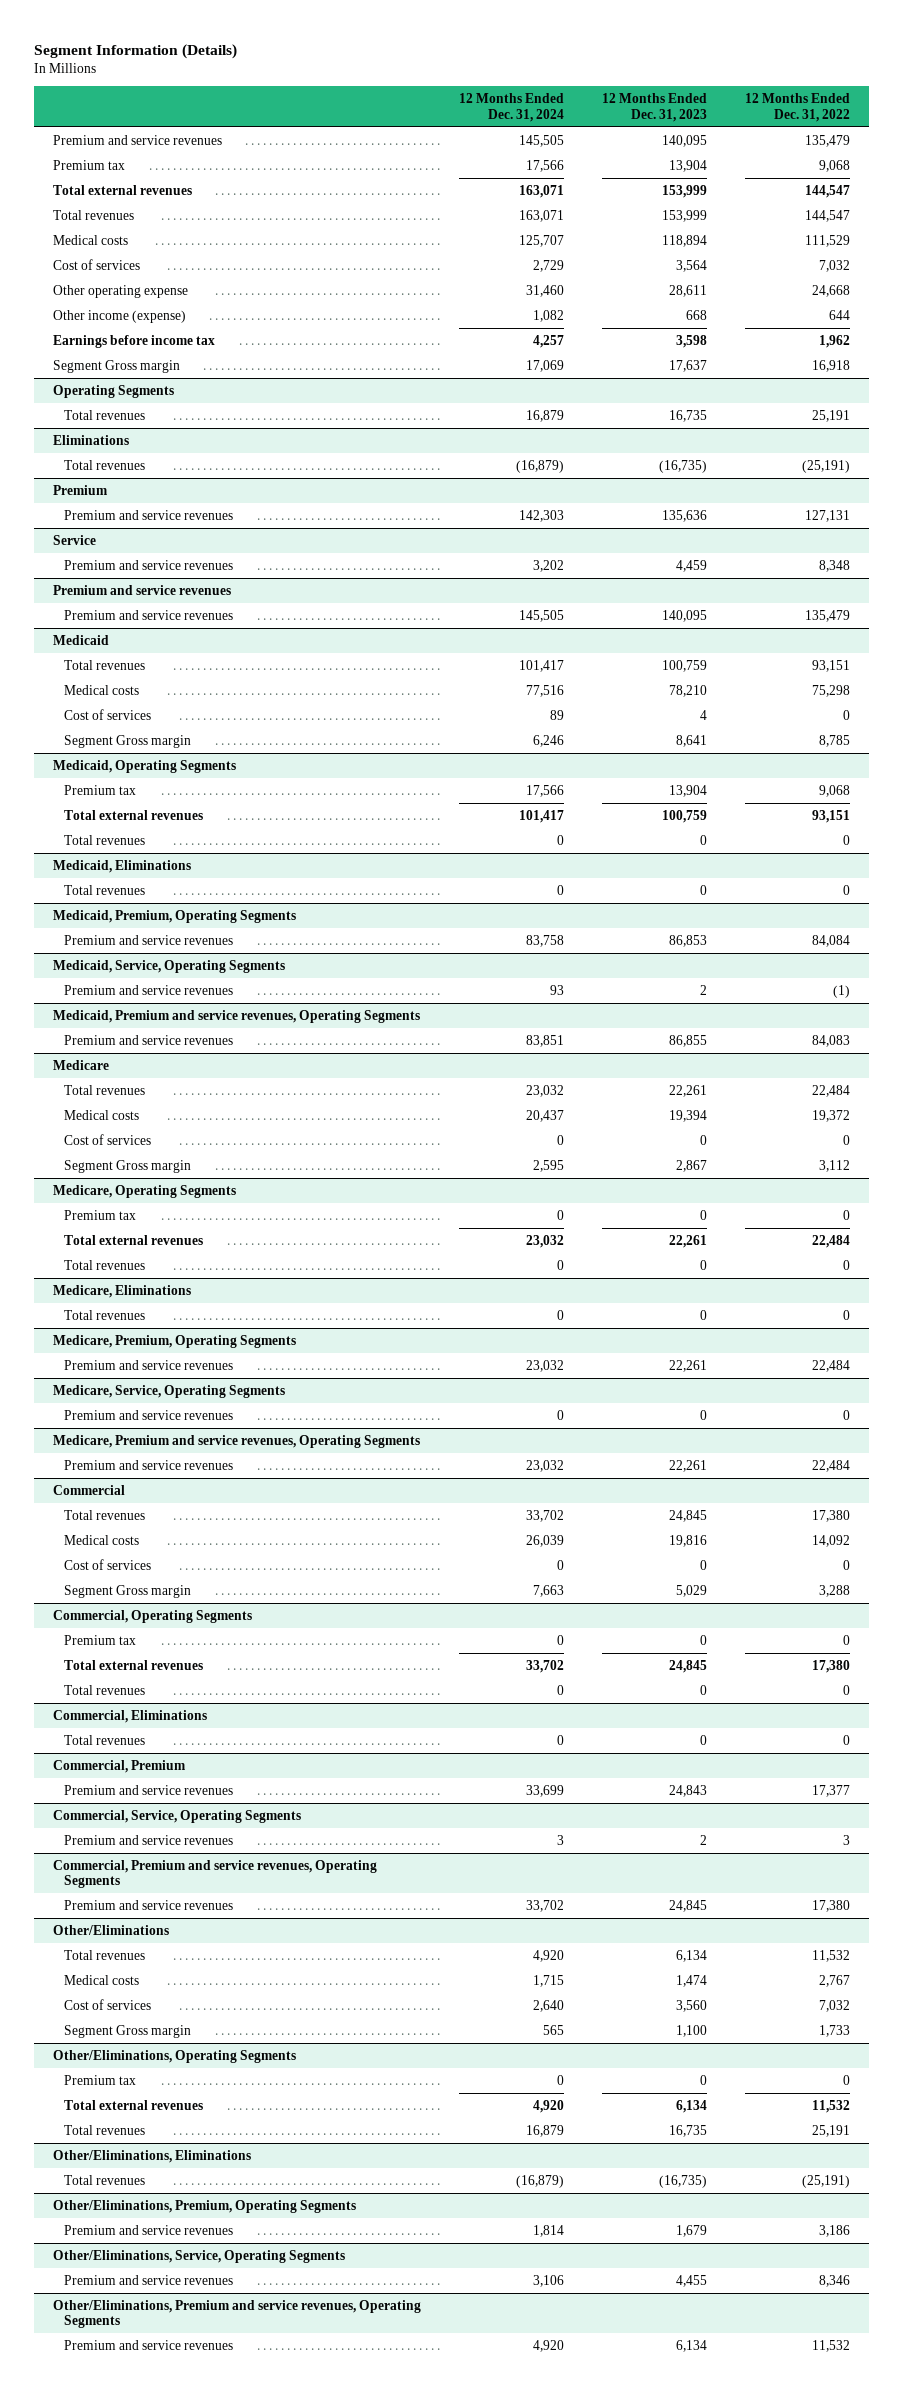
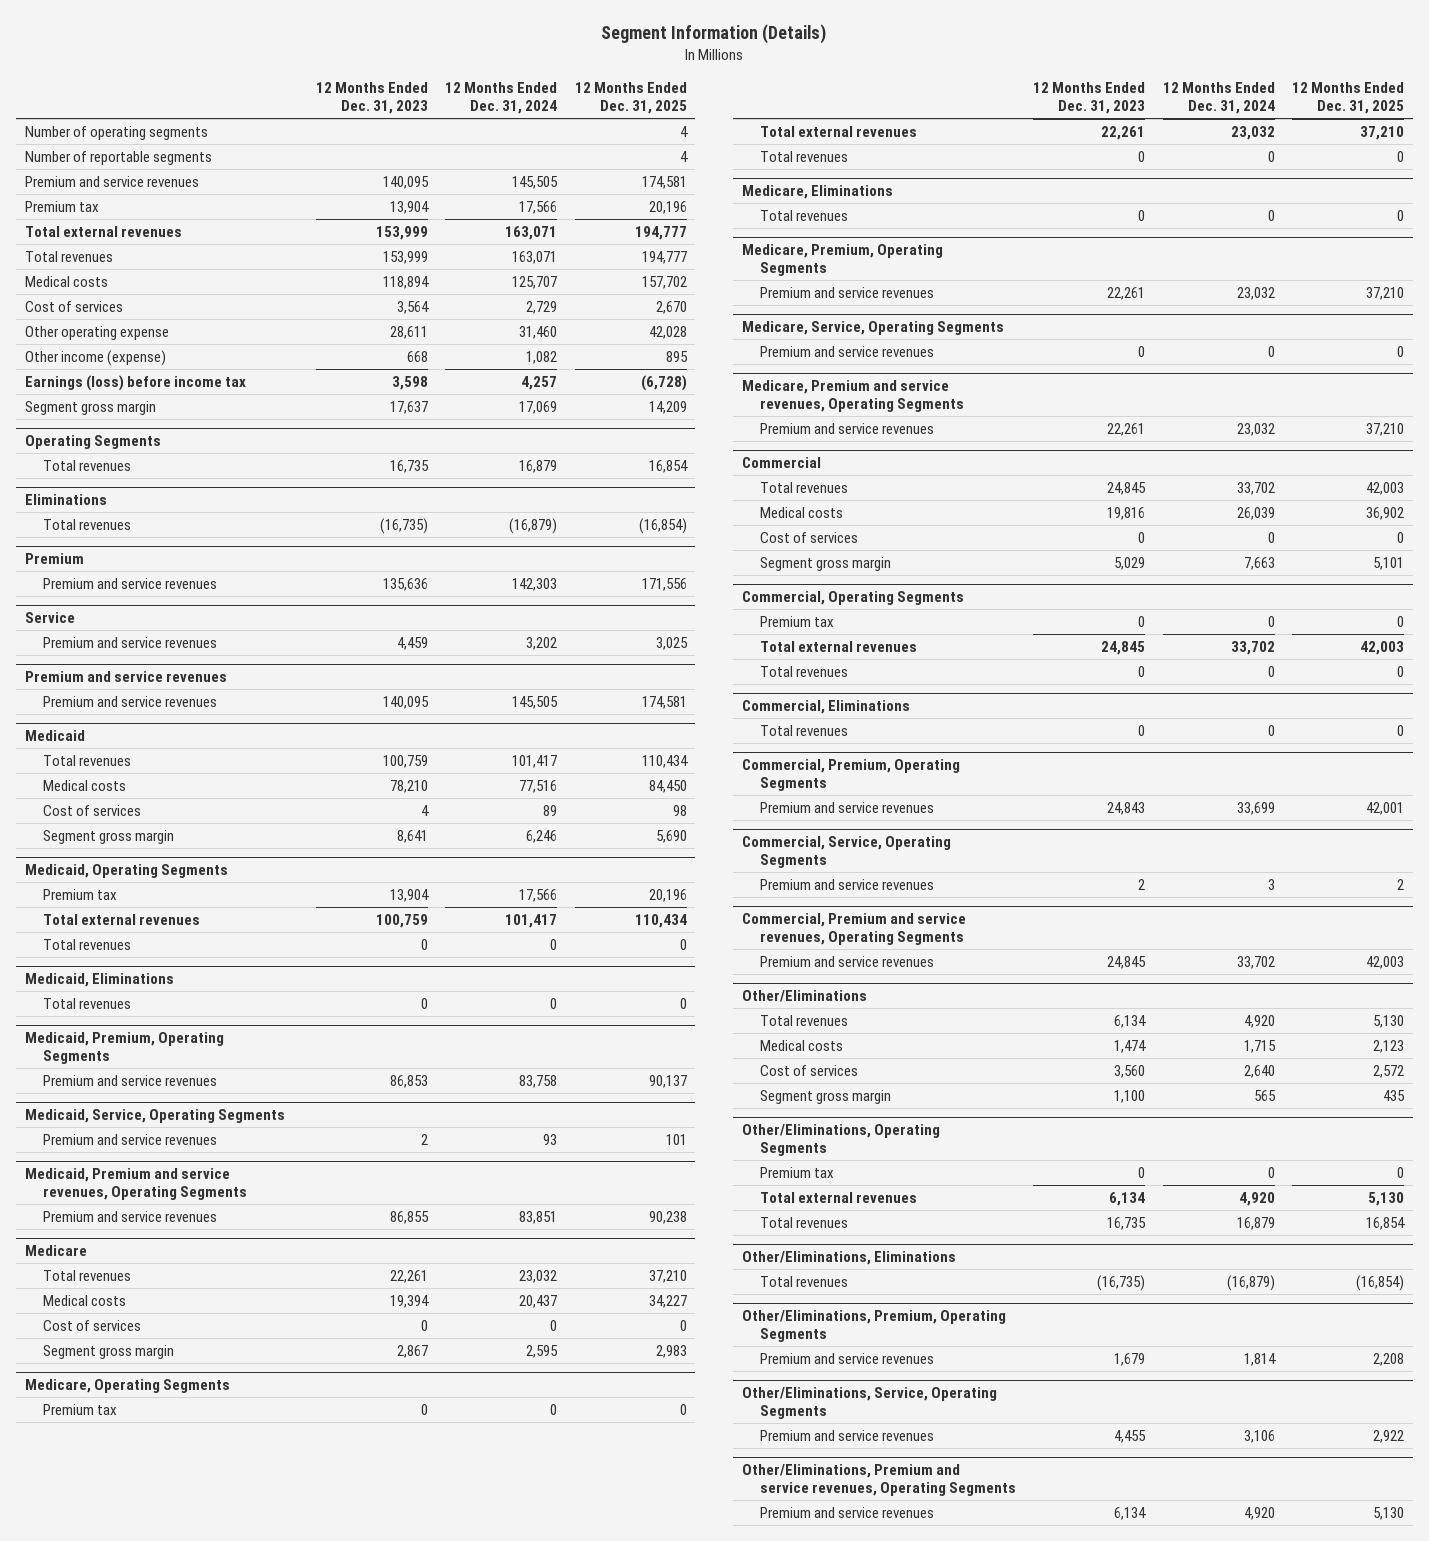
- | 12 Months Ended Dec. 31, 2024 | 12 Months Ended Dec. 31, 2023 | 12 Months Ended Dec. 31, 2022
+ | 12 Months Ended Dec. 31, 2023 | 12 Months Ended Dec. 31, 2024 | 12 Months Ended Dec. 31, 2025
+ Number of operating segments | | | 4
+ Number of reportable segments | | | 4
- Earnings before income tax | 4,257 | 3,598 | 1,962
- Segment Gross margin | 17,069 | 17,637 | 16,918
+ Earnings (loss) before income tax | 3,598 | 4,257 | (6,728)
+ Segment gross margin | 17,637 | 17,069 | 14,209
@ Medicaid
- Segment Gross margin | 6,246 | 8,641 | 8,785
+ Segment gross margin | 8,641 | 6,246 | 5,690
@ Medicare
- Segment Gross margin | 2,595 | 2,867 | 3,112
+ Segment gross margin | 2,867 | 2,595 | 2,983
@ Commercial
- Segment Gross margin | 7,663 | 5,029 | 3,288
+ Segment gross margin | 5,029 | 7,663 | 5,101
- Commercial, Premium
+ Commercial, Premium, Operating Segments
@ Other/Eliminations
- Segment Gross margin | 565 | 1,100 | 1,733
+ Segment gross margin | 1,100 | 565 | 435

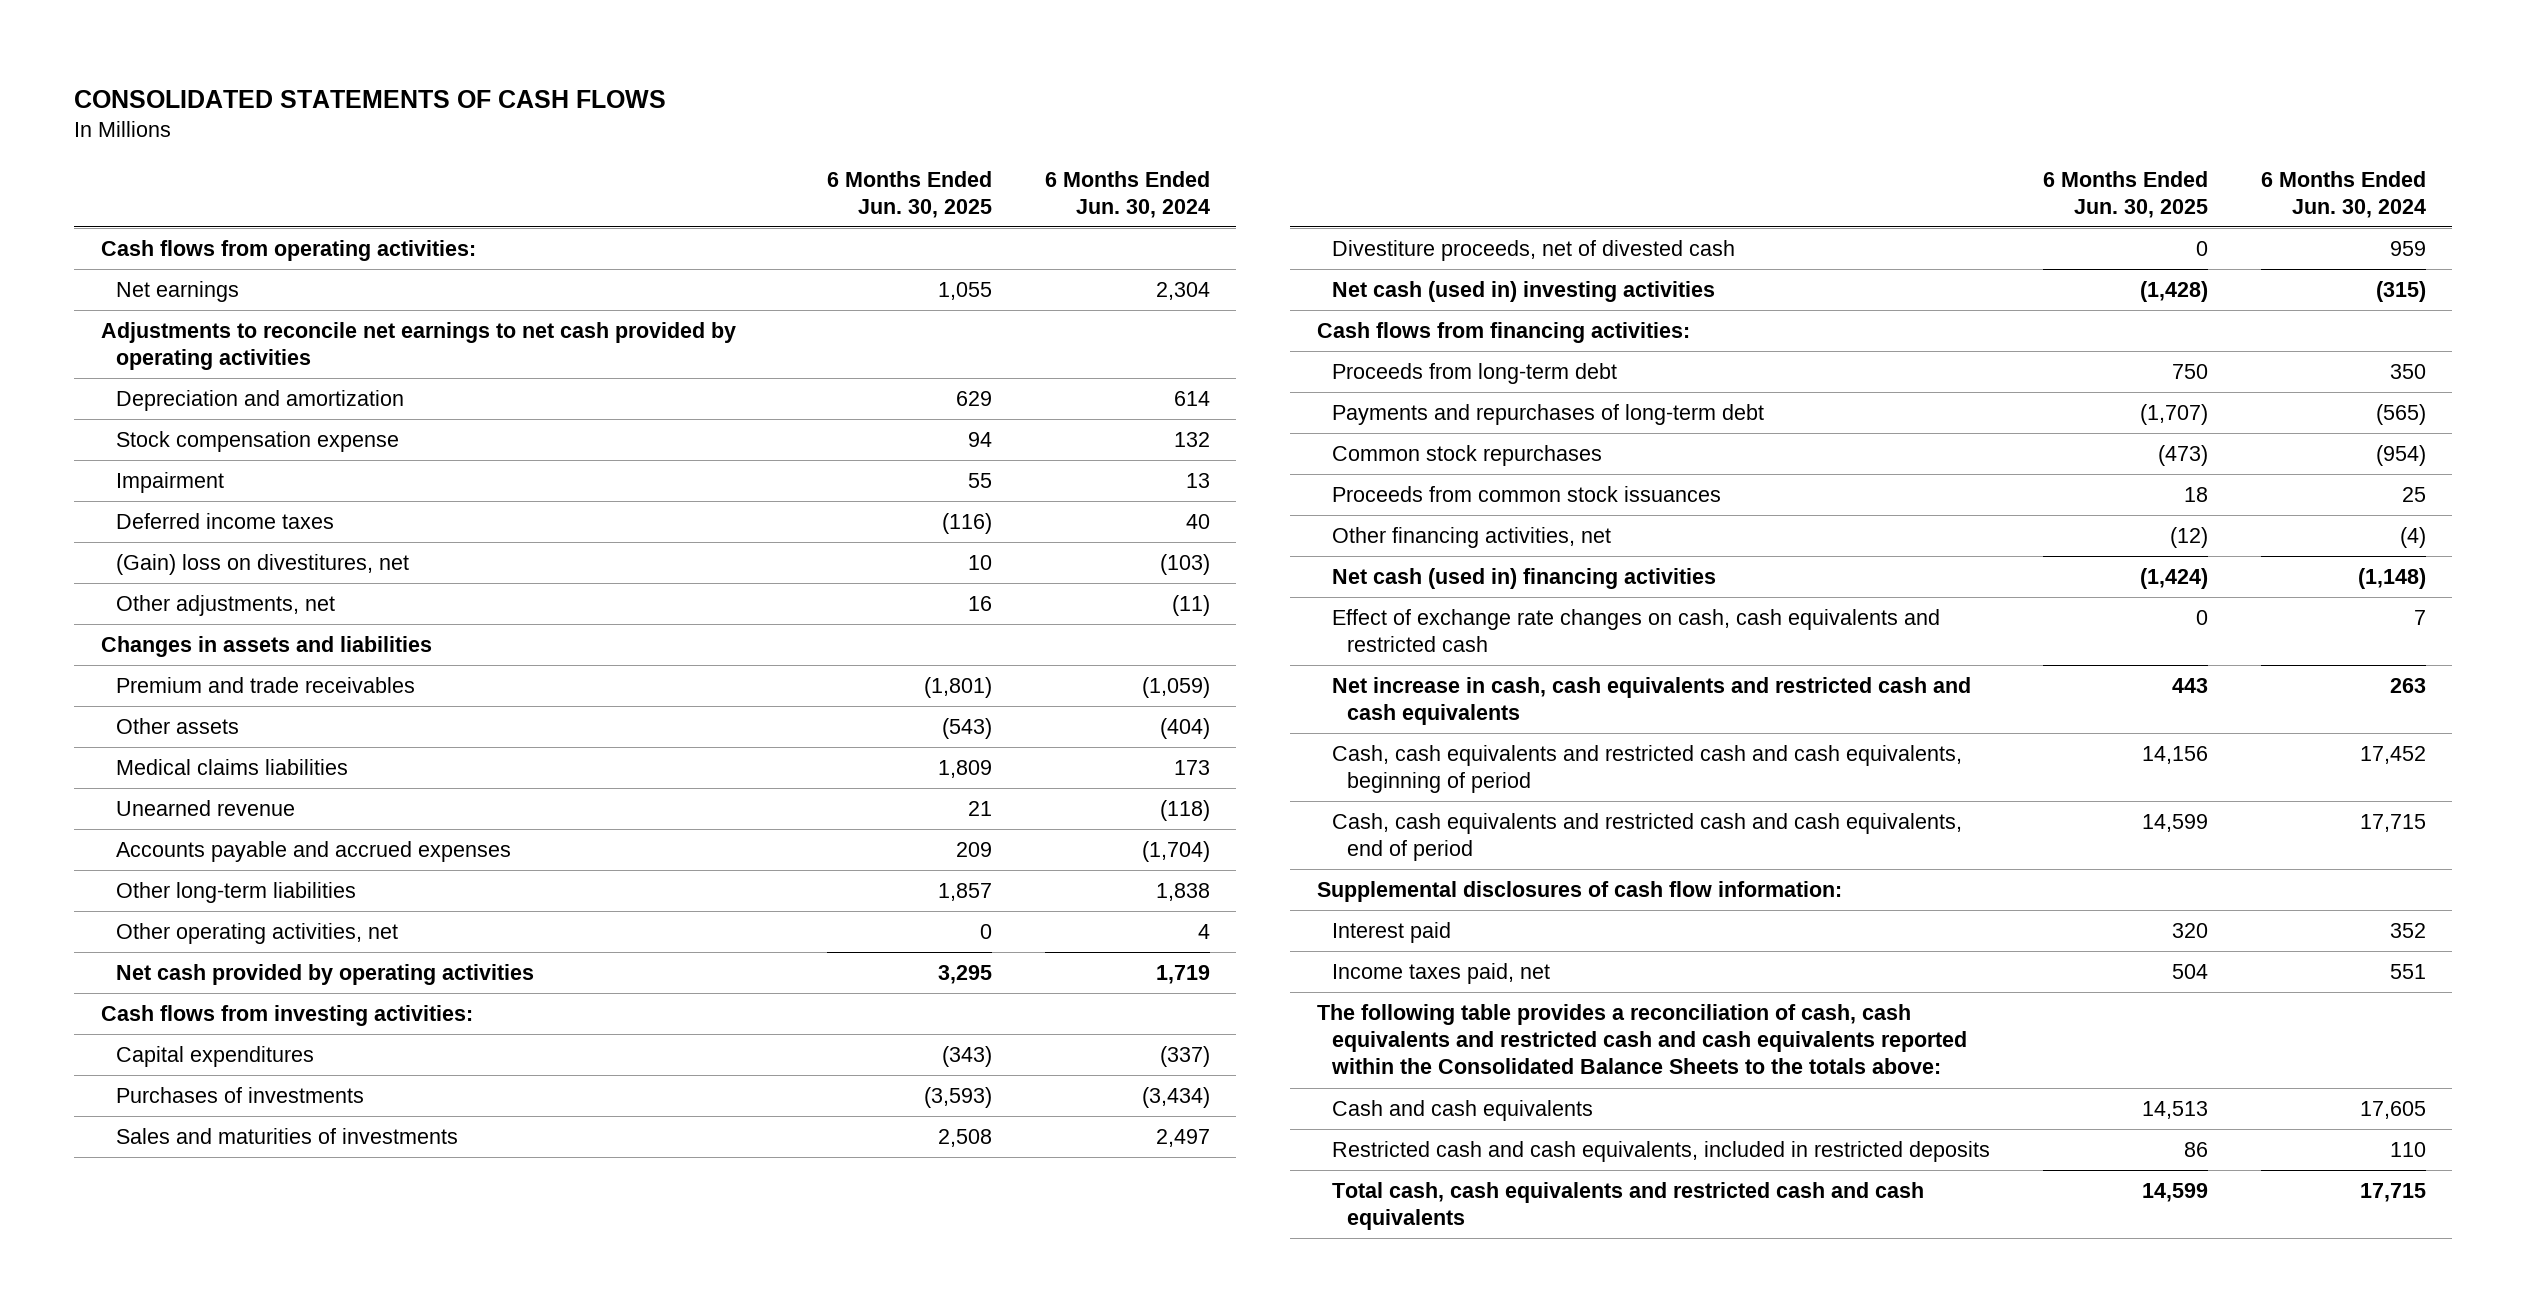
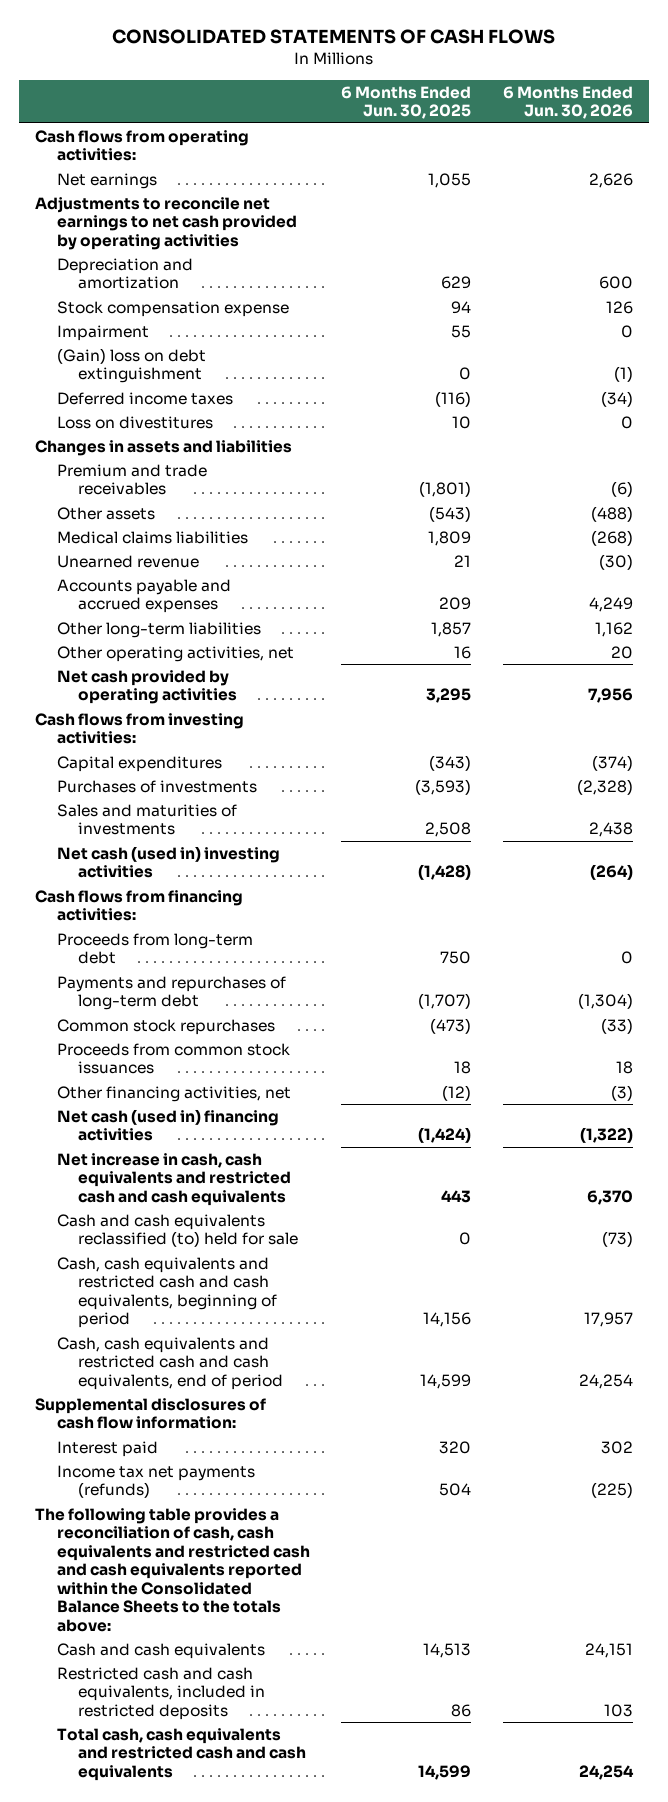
- | 6 Months Ended Jun. 30, 2025 | 6 Months Ended Jun. 30, 2024
+ | 6 Months Ended Jun. 30, 2025 | 6 Months Ended Jun. 30, 2026
+ (Gain) loss on debt extinguishment | 0 | (1)
- (Gain) loss on divestitures, net | 10 | (103)
- Other adjustments, net | 16 | (11)
+ Loss on divestitures | 10 | 0
- Other operating activities, net | 0 | 4
+ Other operating activities, net | 16 | 20
- Divestiture proceeds, net of divested cash | 0 | 959
- Effect of exchange rate changes on cash, cash equivalents and restricted cash | 0 | 7
+ Cash and cash equivalents reclassified (to) held for sale | 0 | (73)
- Income taxes paid, net | 504 | 551
+ Income tax net payments (refunds) | 504 | (225)

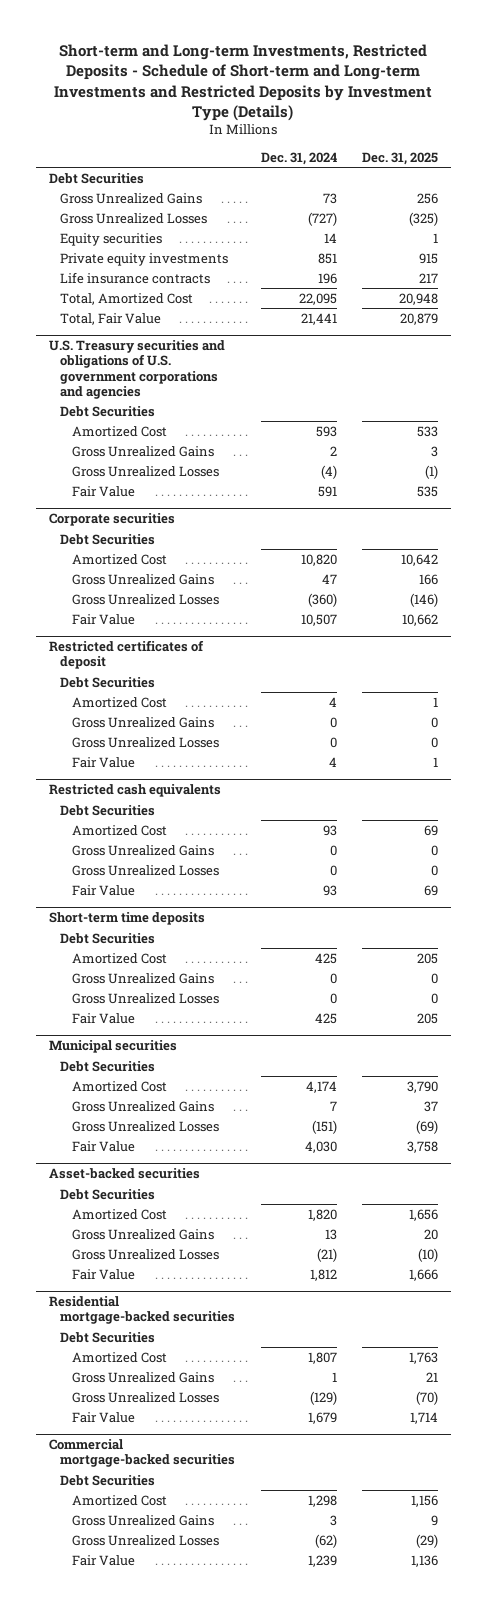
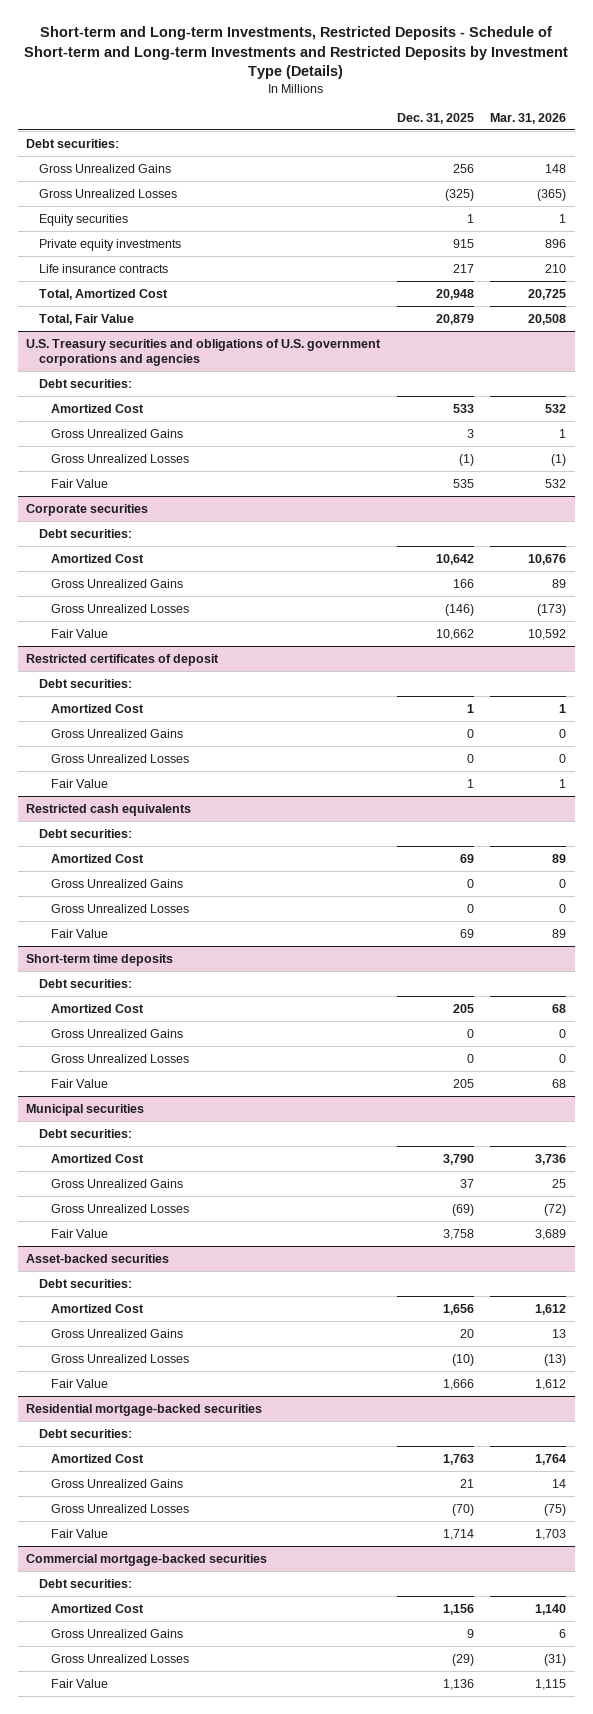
- | Dec. 31, 2024 | Dec. 31, 2025
+ | Dec. 31, 2025 | Mar. 31, 2026
- Debt Securities
+ Debt securities:
@ U.S. Treasury securities and obligations of U.S. government corporations and agencies
- Debt Securities
+ Debt securities:
@ Corporate securities
- Debt Securities
+ Debt securities:
@ Restricted certificates of deposit
- Debt Securities
+ Debt securities:
@ Restricted cash equivalents
- Debt Securities
+ Debt securities:
@ Short-term time deposits
- Debt Securities
+ Debt securities:
@ Municipal securities
- Debt Securities
+ Debt securities:
@ Asset-backed securities
- Debt Securities
+ Debt securities:
@ Residential mortgage-backed securities
- Debt Securities
+ Debt securities:
@ Commercial mortgage-backed securities
- Debt Securities
+ Debt securities:

